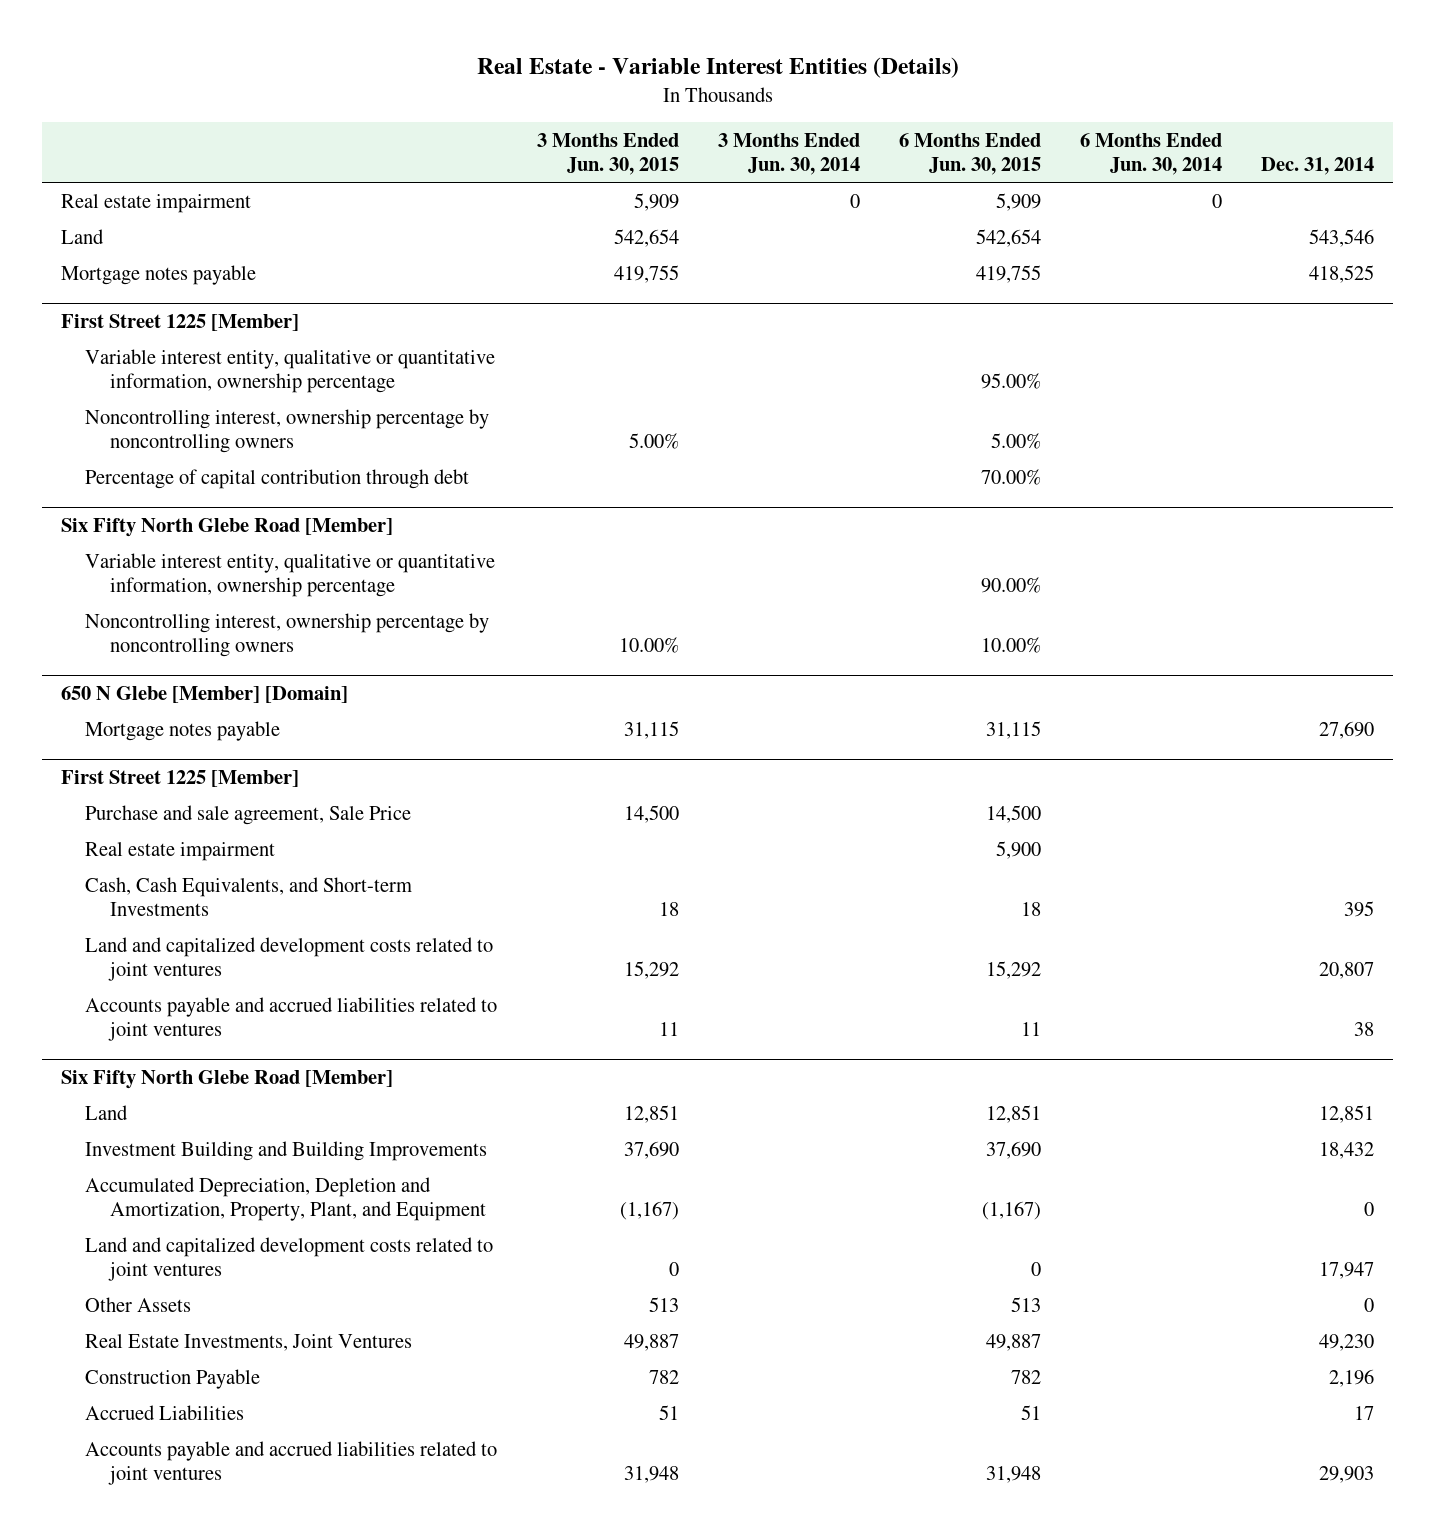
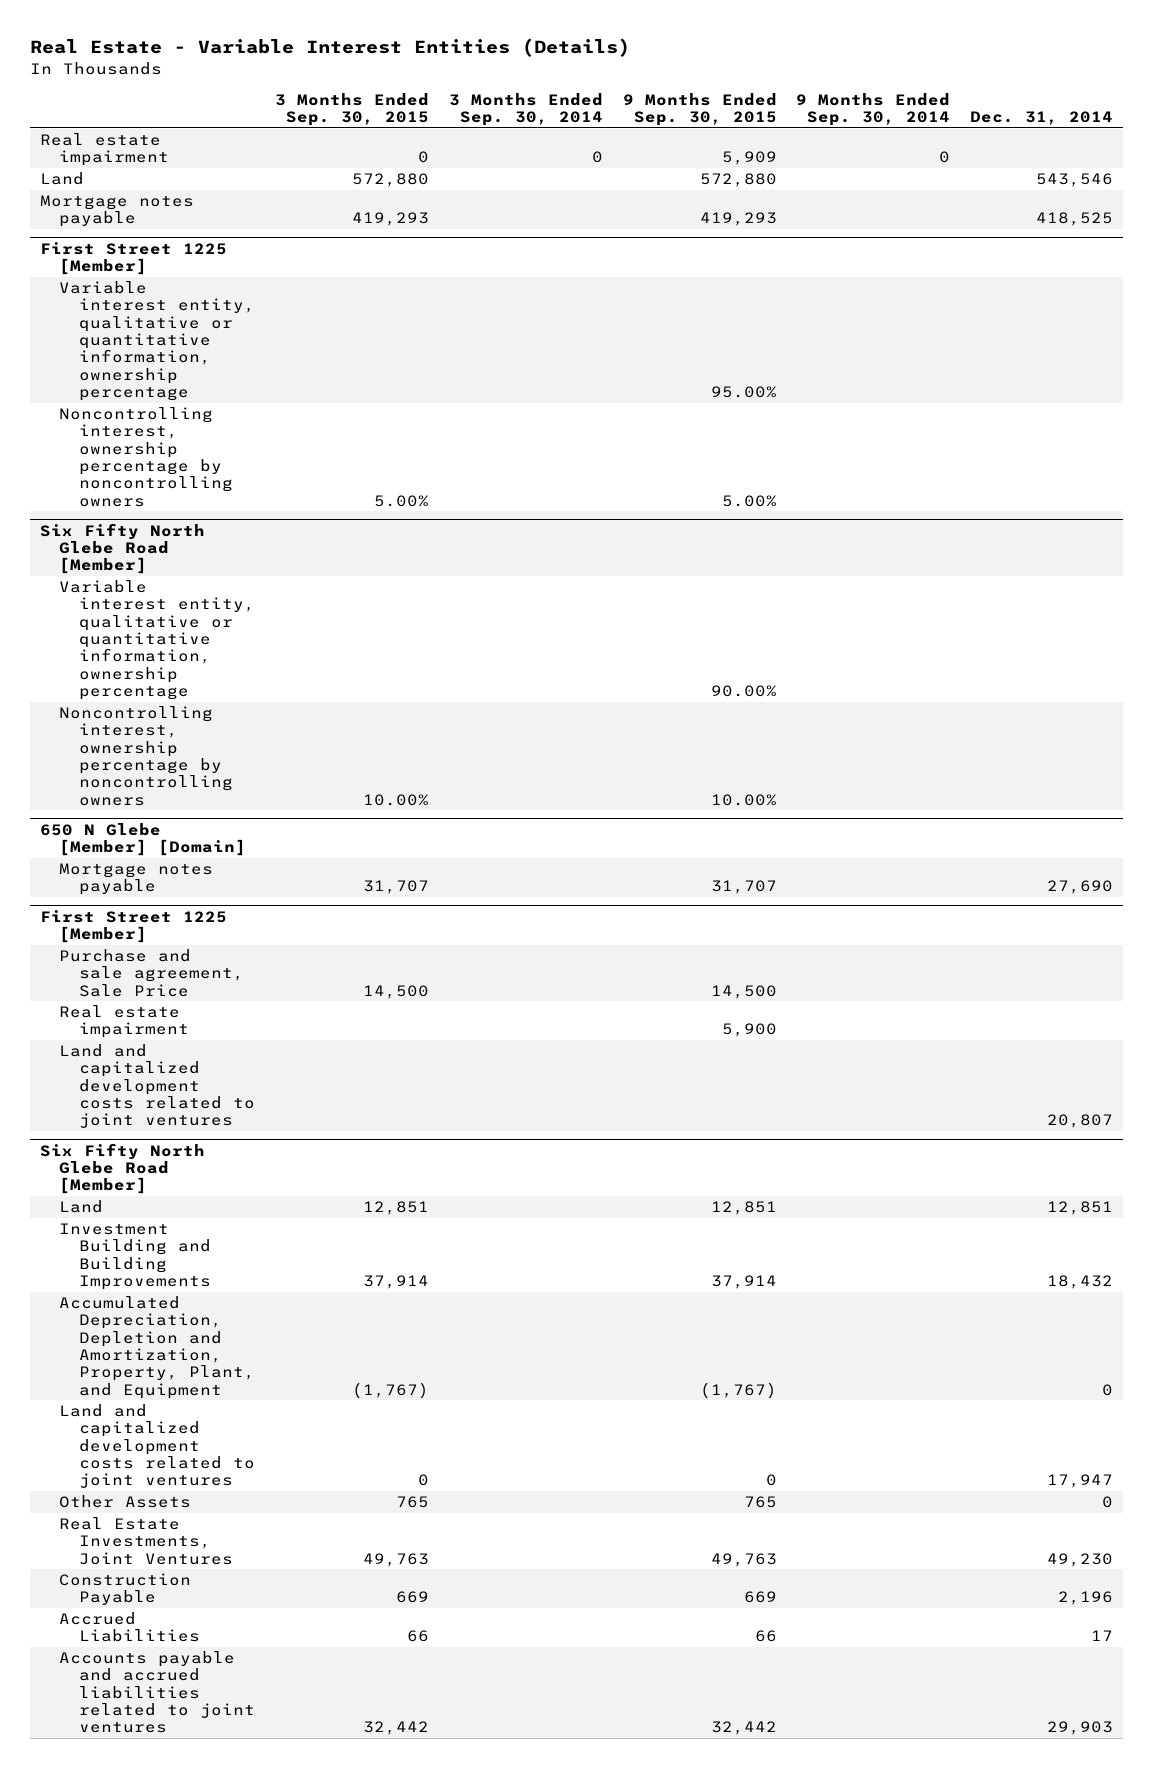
- | 3 Months Ended Jun. 30, 2015 | 3 Months Ended Jun. 30, 2014 | 6 Months Ended Jun. 30, 2015 | 6 Months Ended Jun. 30, 2014 | Dec. 31, 2014
+ | 3 Months Ended Sep. 30, 2015 | 3 Months Ended Sep. 30, 2014 | 9 Months Ended Sep. 30, 2015 | 9 Months Ended Sep. 30, 2014 | Dec. 31, 2014
@ First Street 1225 [Member]
- Percentage of capital contribution through debt | | | 70.00% | |
- Cash, Cash Equivalents, and Short-term Investments | 18 | | 18 | | 395
- Accounts payable and accrued liabilities related to joint ventures | 11 | | 11 | | 38

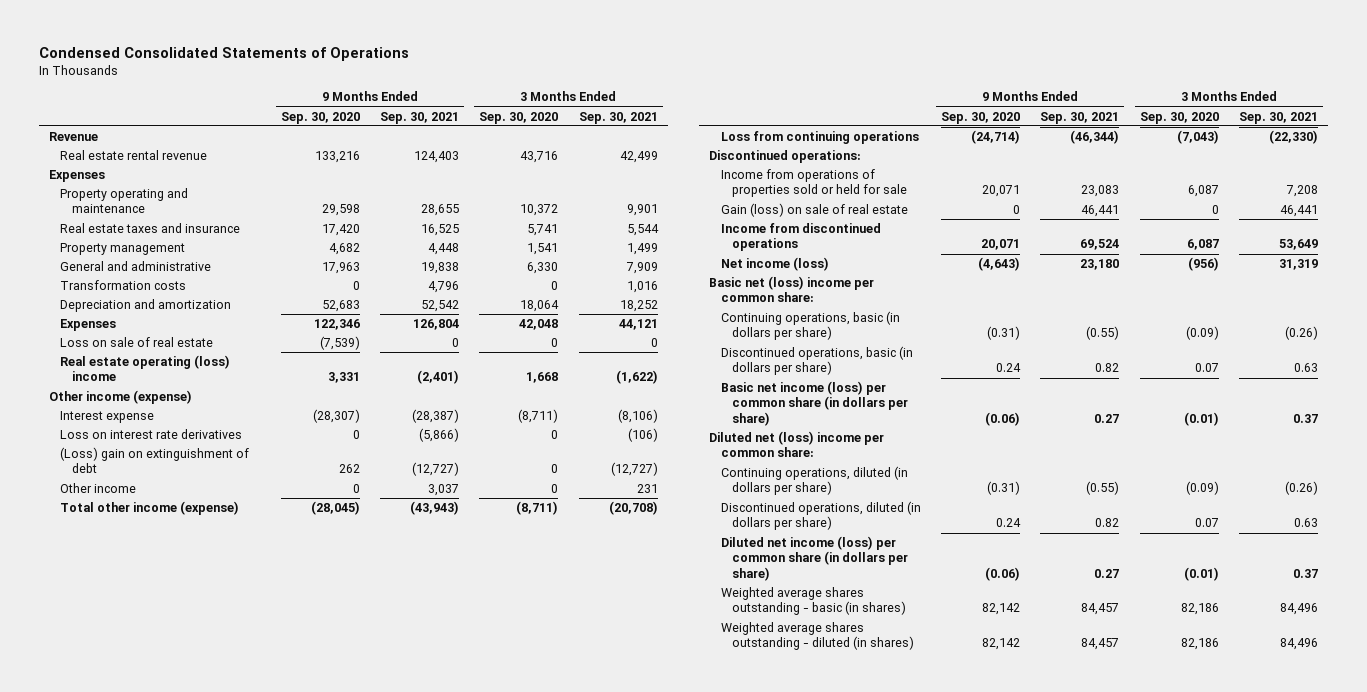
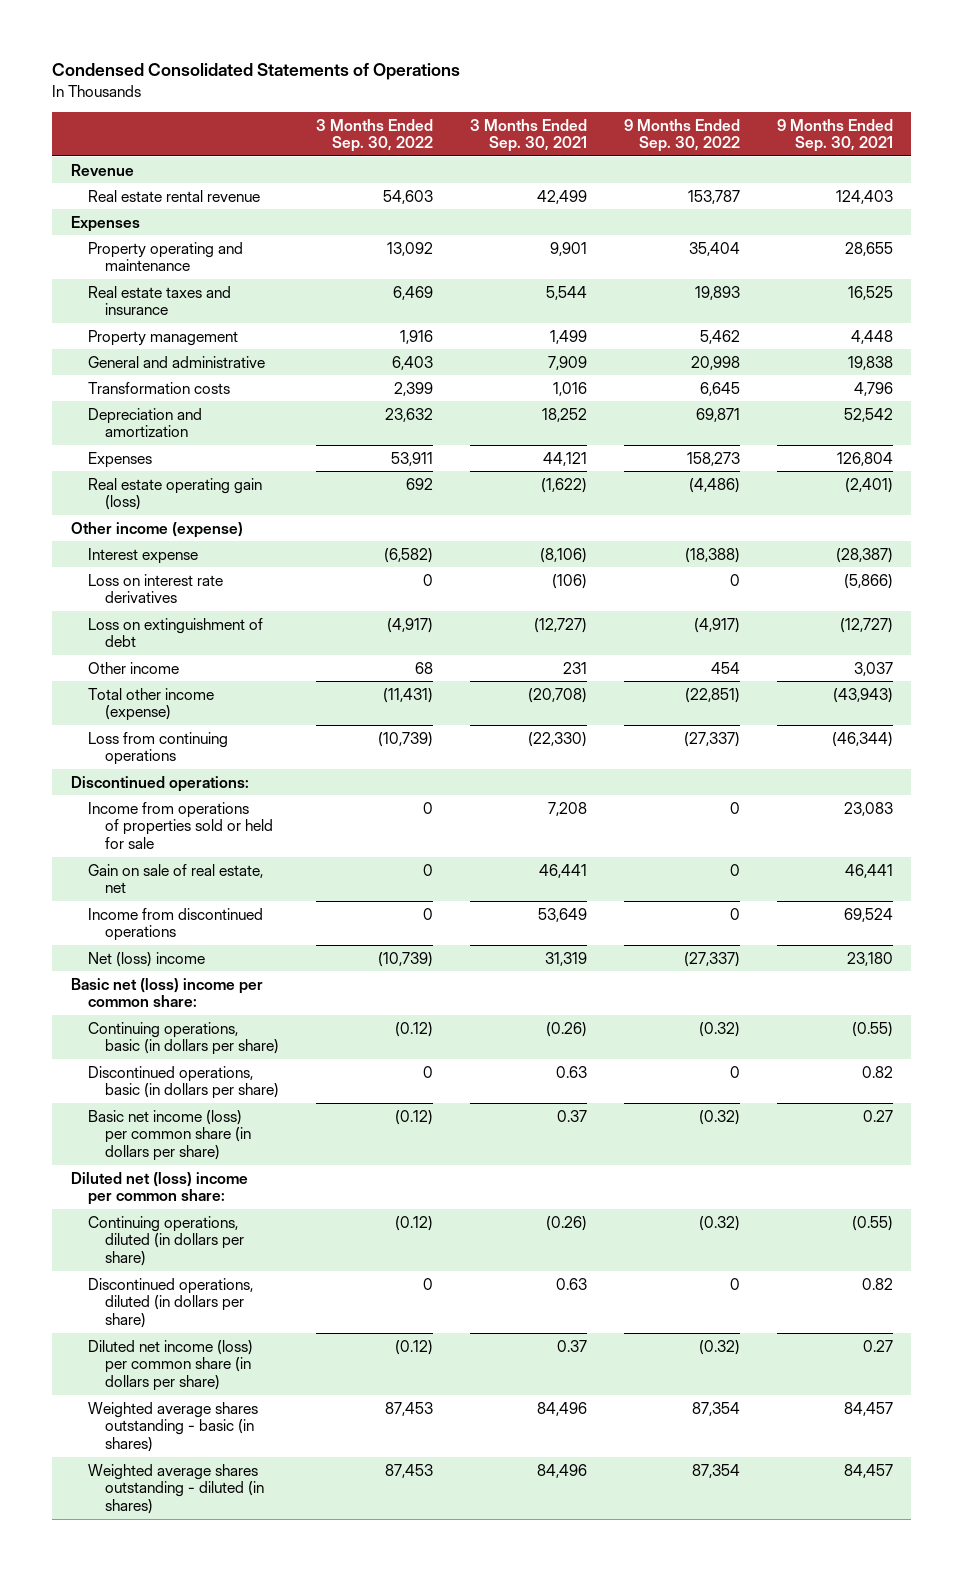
- | 9 Months Ended Sep. 30, 2020 | 9 Months Ended Sep. 30, 2021 | 3 Months Ended Sep. 30, 2020 | 3 Months Ended Sep. 30, 2021
+ | 3 Months Ended Sep. 30, 2022 | 3 Months Ended Sep. 30, 2021 | 9 Months Ended Sep. 30, 2022 | 9 Months Ended Sep. 30, 2021
- Loss on sale of real estate | (7,539) | 0 | 0 | 0
- Real estate operating (loss) income | 3,331 | (2,401) | 1,668 | (1,622)
+ Real estate operating gain (loss) | 692 | (1,622) | (4,486) | (2,401)
- (Loss) gain on extinguishment of debt | 262 | (12,727) | 0 | (12,727)
+ Loss on extinguishment of debt | (4,917) | (12,727) | (4,917) | (12,727)
- Gain (loss) on sale of real estate | 0 | 46,441 | 0 | 46,441
+ Gain on sale of real estate, net | 0 | 46,441 | 0 | 46,441
- Net income (loss) | (4,643) | 23,180 | (956) | 31,319
+ Net (loss) income | (10,739) | 31,319 | (27,337) | 23,180

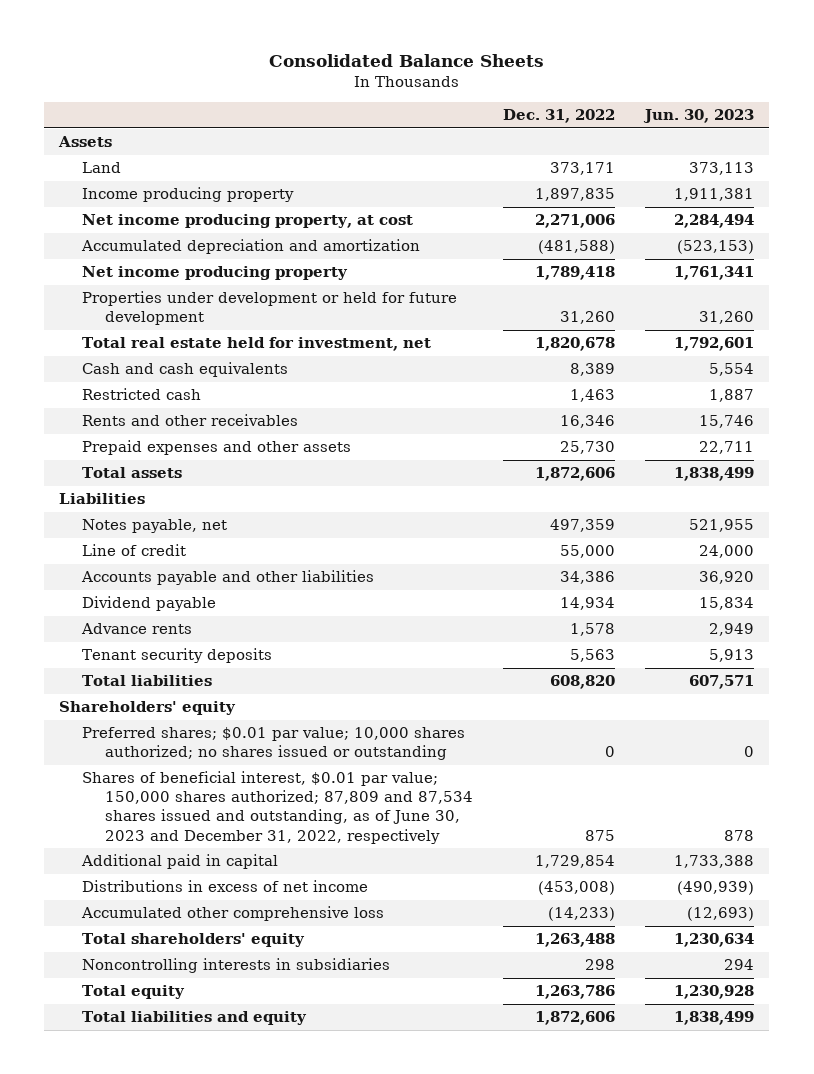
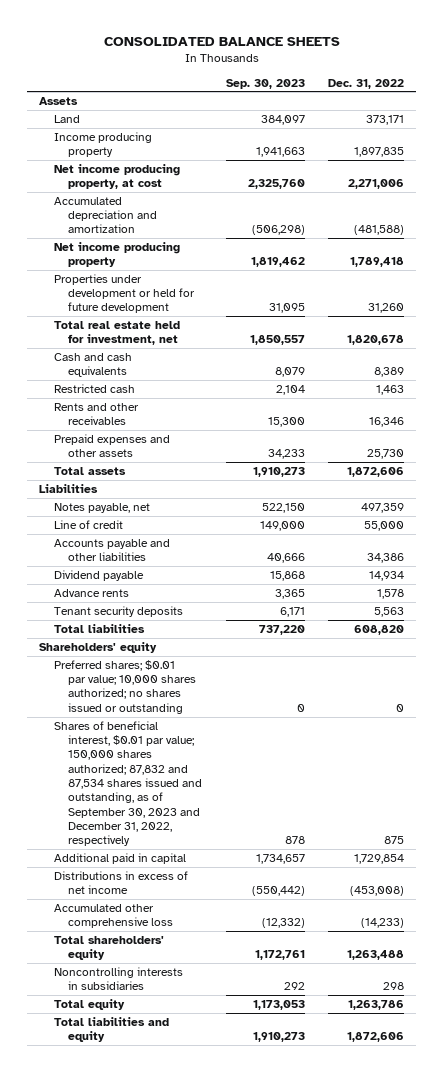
- Consolidated Balance Sheets
+ CONSOLIDATED BALANCE SHEETS
- | Dec. 31, 2022 | Jun. 30, 2023
+ | Sep. 30, 2023 | Dec. 31, 2022
- Shares of beneficial interest, $0.01 par value; 150,000 shares authorized; 87,809 and 87,534 shares issued and outstanding, as of June 30, 2023 and December 31, 2022, respectively | 875 | 878
+ Shares of beneficial interest, $0.01 par value; 150,000 shares authorized; 87,832 and 87,534 shares issued and outstanding, as of September 30, 2023 and December 31, 2022, respectively | 878 | 875

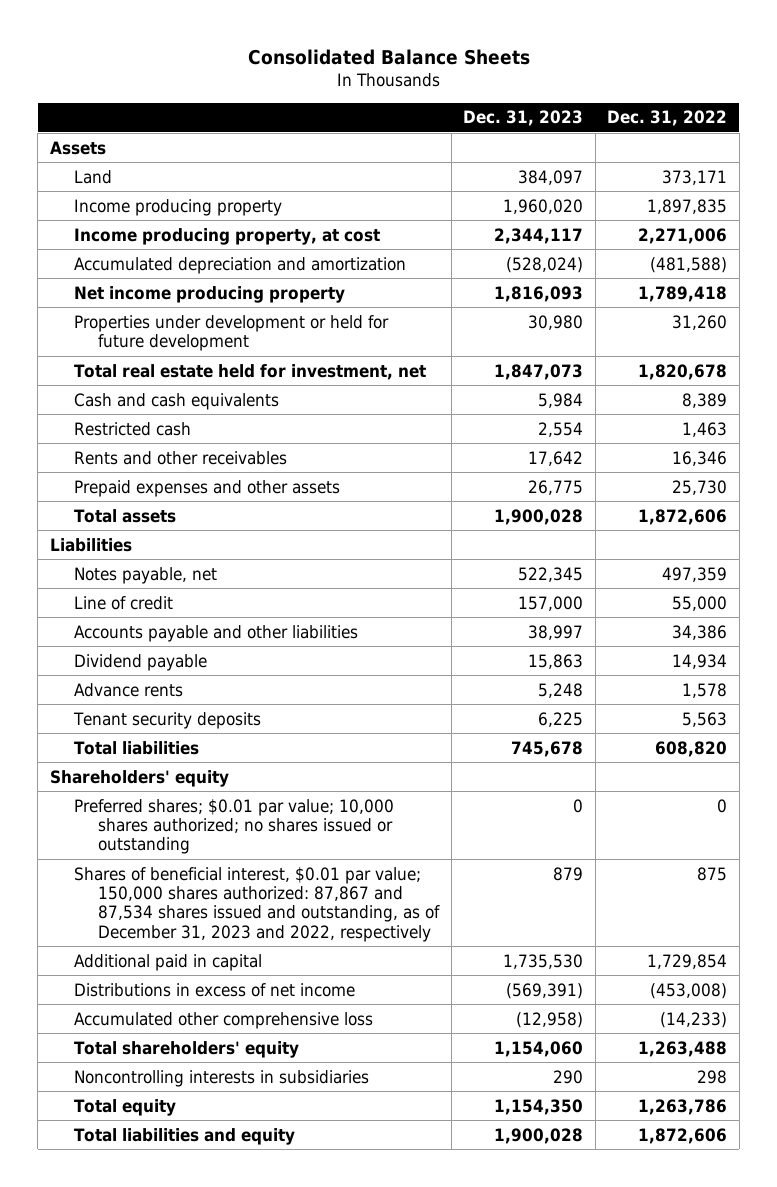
- CONSOLIDATED BALANCE SHEETS
+ Consolidated Balance Sheets
- | Sep. 30, 2023 | Dec. 31, 2022
+ | Dec. 31, 2023 | Dec. 31, 2022
- Net income producing property, at cost | 2,325,760 | 2,271,006
+ Income producing property, at cost | 2,344,117 | 2,271,006
- Shares of beneficial interest, $0.01 par value; 150,000 shares authorized; 87,832 and 87,534 shares issued and outstanding, as of September 30, 2023 and December 31, 2022, respectively | 878 | 875
+ Shares of beneficial interest, $0.01 par value; 150,000 shares authorized: 87,867 and 87,534 shares issued and outstanding, as of December 31, 2023 and 2022, respectively | 879 | 875

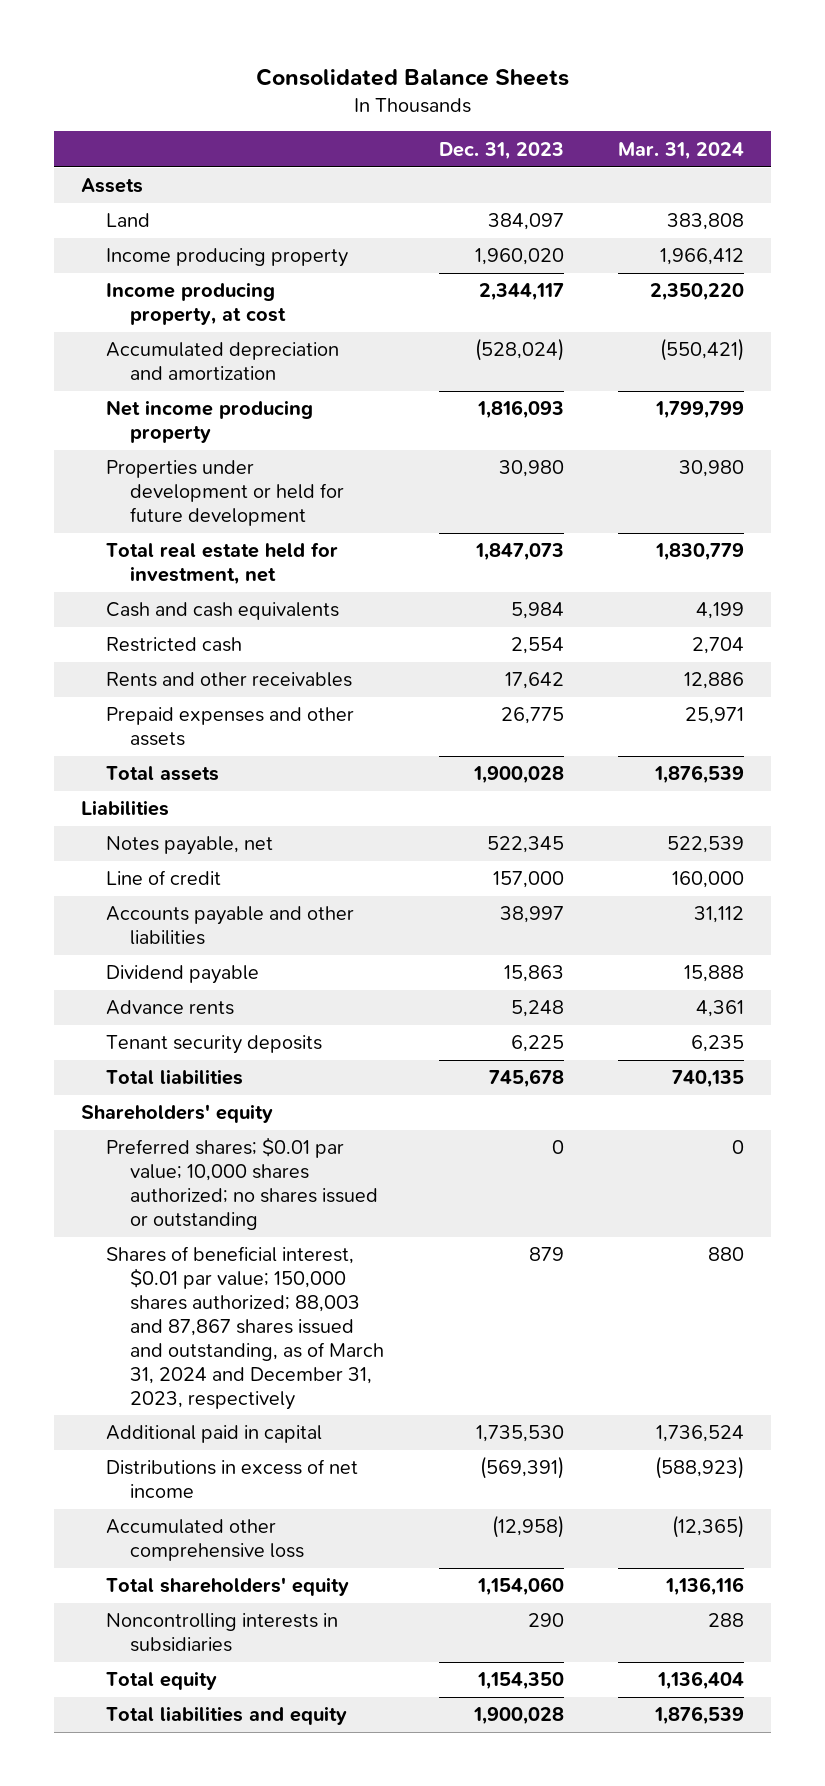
- | Dec. 31, 2023 | Dec. 31, 2022
+ | Dec. 31, 2023 | Mar. 31, 2024
- Shares of beneficial interest, $0.01 par value; 150,000 shares authorized: 87,867 and 87,534 shares issued and outstanding, as of December 31, 2023 and 2022, respectively | 879 | 875
+ Shares of beneficial interest, $0.01 par value; 150,000 shares authorized; 88,003 and 87,867 shares issued and outstanding, as of March 31, 2024 and December 31, 2023, respectively | 879 | 880

